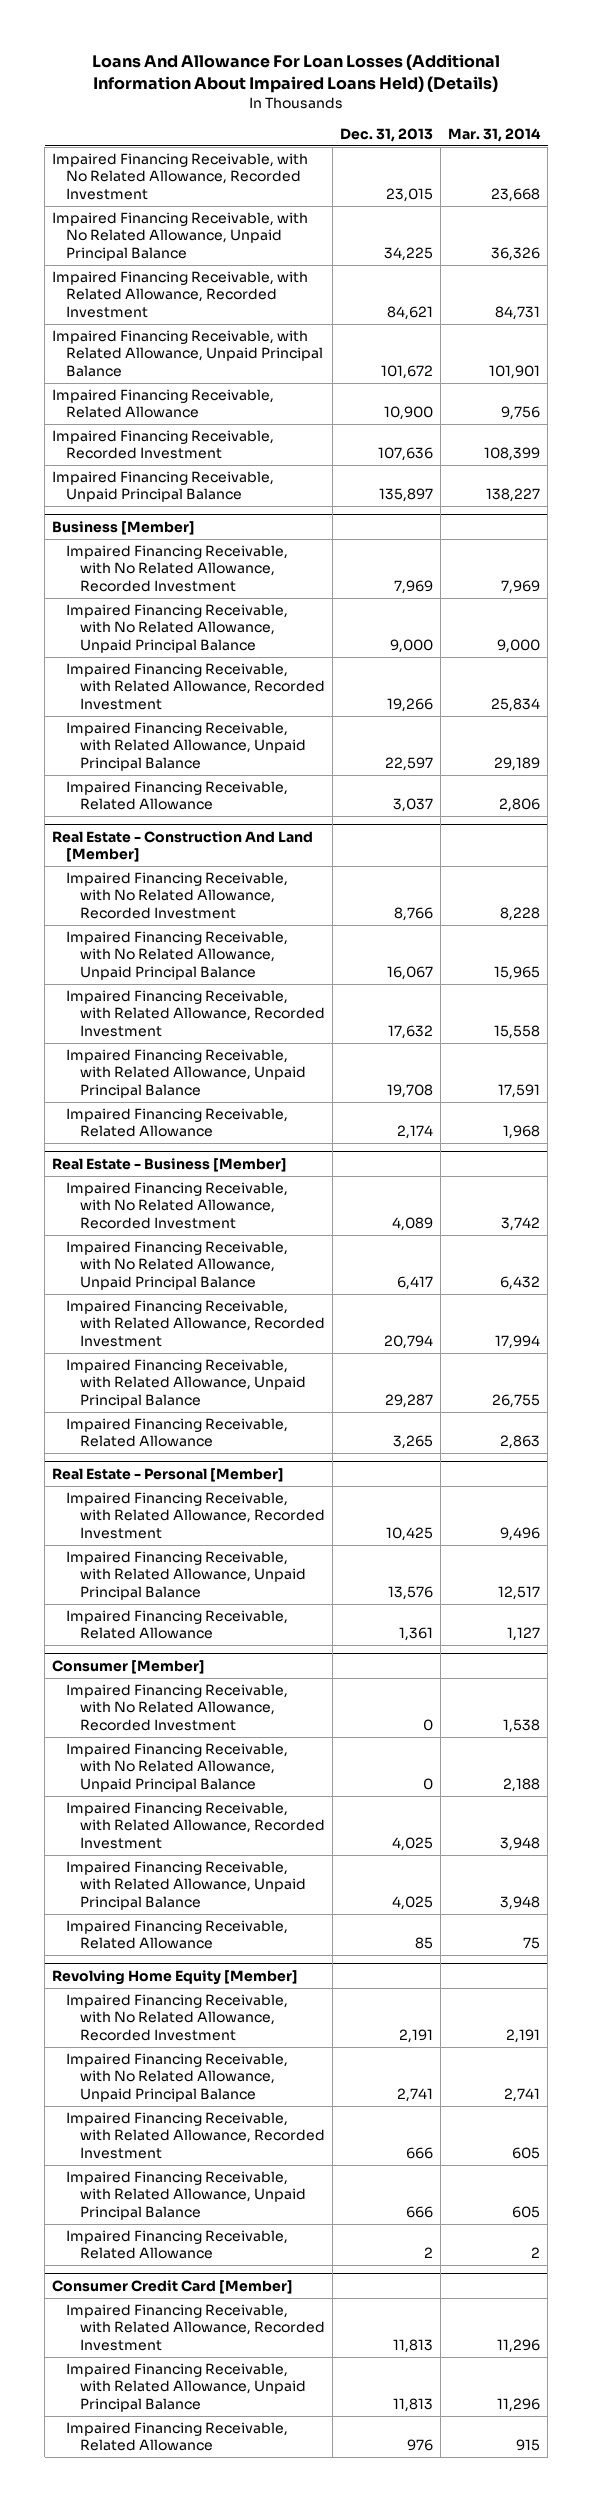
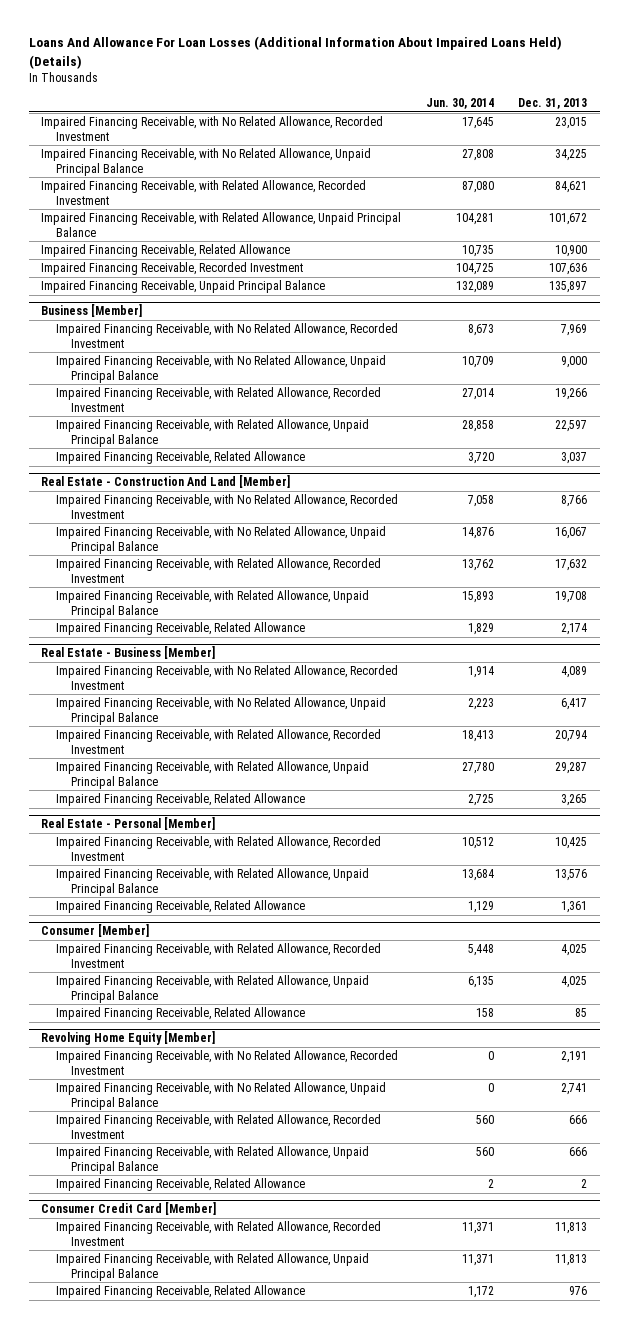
- | Dec. 31, 2013 | Mar. 31, 2014
+ | Jun. 30, 2014 | Dec. 31, 2013
@ Consumer [Member]
- Impaired Financing Receivable, with No Related Allowance, Recorded Investment | 0 | 1,538
- Impaired Financing Receivable, with No Related Allowance, Unpaid Principal Balance | 0 | 2,188

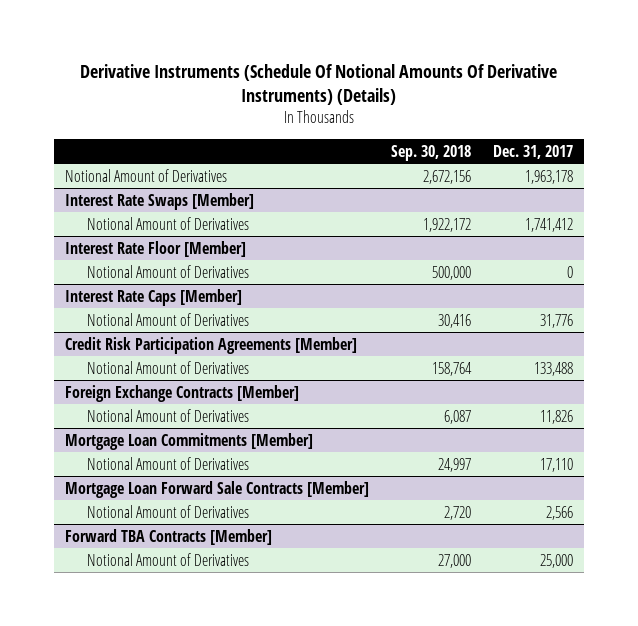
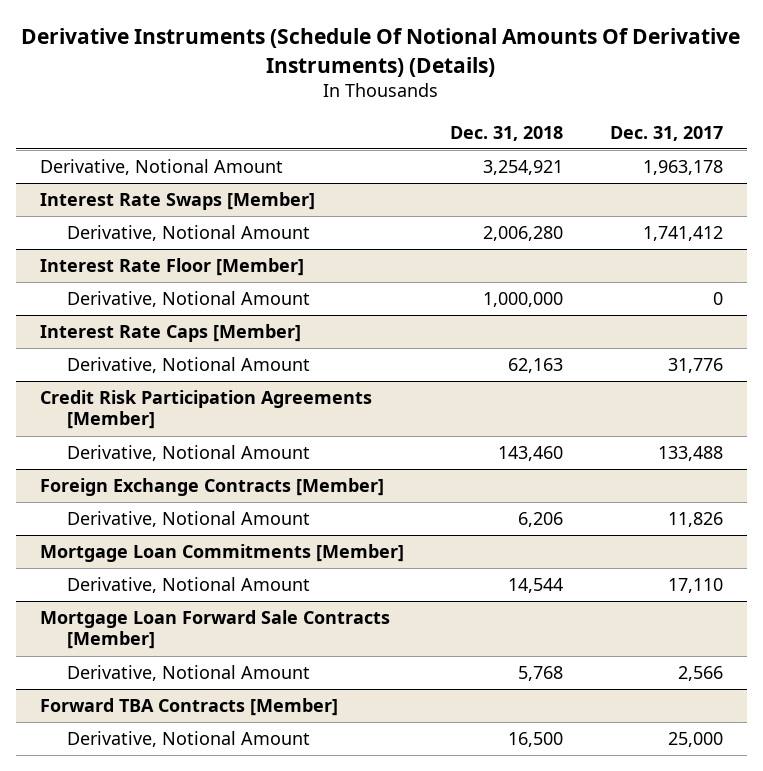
- | Sep. 30, 2018 | Dec. 31, 2017
+ | Dec. 31, 2018 | Dec. 31, 2017
- Notional Amount of Derivatives | 2,672,156 | 1,963,178
+ Derivative, Notional Amount | 3,254,921 | 1,963,178
@ Interest Rate Swaps [Member]
- Notional Amount of Derivatives | 1,922,172 | 1,741,412
+ Derivative, Notional Amount | 2,006,280 | 1,741,412
@ Interest Rate Floor [Member]
- Notional Amount of Derivatives | 500,000 | 0
+ Derivative, Notional Amount | 1,000,000 | 0
@ Interest Rate Caps [Member]
- Notional Amount of Derivatives | 30,416 | 31,776
+ Derivative, Notional Amount | 62,163 | 31,776
@ Credit Risk Participation Agreements [Member]
- Notional Amount of Derivatives | 158,764 | 133,488
+ Derivative, Notional Amount | 143,460 | 133,488
@ Foreign Exchange Contracts [Member]
- Notional Amount of Derivatives | 6,087 | 11,826
+ Derivative, Notional Amount | 6,206 | 11,826
@ Mortgage Loan Commitments [Member]
- Notional Amount of Derivatives | 24,997 | 17,110
+ Derivative, Notional Amount | 14,544 | 17,110
@ Mortgage Loan Forward Sale Contracts [Member]
- Notional Amount of Derivatives | 2,720 | 2,566
+ Derivative, Notional Amount | 5,768 | 2,566
@ Forward TBA Contracts [Member]
- Notional Amount of Derivatives | 27,000 | 25,000
+ Derivative, Notional Amount | 16,500 | 25,000

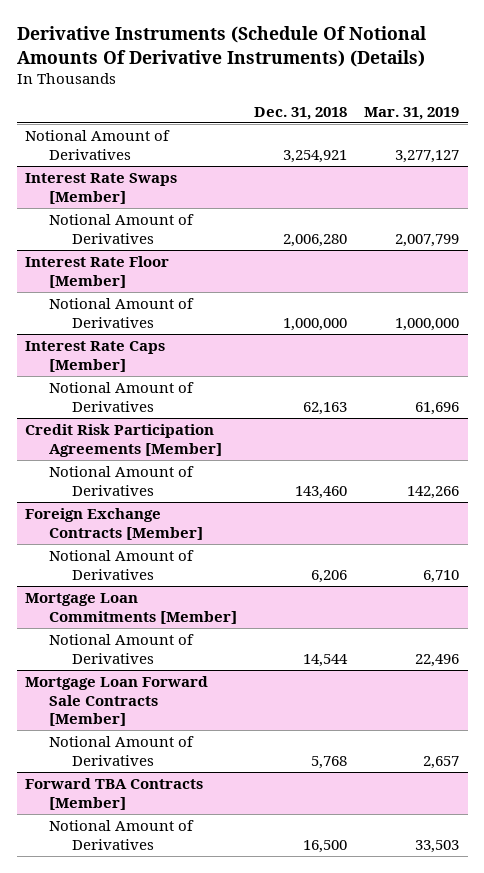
- | Dec. 31, 2018 | Dec. 31, 2017
+ | Dec. 31, 2018 | Mar. 31, 2019
- Derivative, Notional Amount | 3,254,921 | 1,963,178
+ Notional Amount of Derivatives | 3,254,921 | 3,277,127
@ Interest Rate Swaps [Member]
- Derivative, Notional Amount | 2,006,280 | 1,741,412
+ Notional Amount of Derivatives | 2,006,280 | 2,007,799
@ Interest Rate Floor [Member]
- Derivative, Notional Amount | 1,000,000 | 0
+ Notional Amount of Derivatives | 1,000,000 | 1,000,000
@ Interest Rate Caps [Member]
- Derivative, Notional Amount | 62,163 | 31,776
+ Notional Amount of Derivatives | 62,163 | 61,696
@ Credit Risk Participation Agreements [Member]
- Derivative, Notional Amount | 143,460 | 133,488
+ Notional Amount of Derivatives | 143,460 | 142,266
@ Foreign Exchange Contracts [Member]
- Derivative, Notional Amount | 6,206 | 11,826
+ Notional Amount of Derivatives | 6,206 | 6,710
@ Mortgage Loan Commitments [Member]
- Derivative, Notional Amount | 14,544 | 17,110
+ Notional Amount of Derivatives | 14,544 | 22,496
@ Mortgage Loan Forward Sale Contracts [Member]
- Derivative, Notional Amount | 5,768 | 2,566
+ Notional Amount of Derivatives | 5,768 | 2,657
@ Forward TBA Contracts [Member]
- Derivative, Notional Amount | 16,500 | 25,000
+ Notional Amount of Derivatives | 16,500 | 33,503

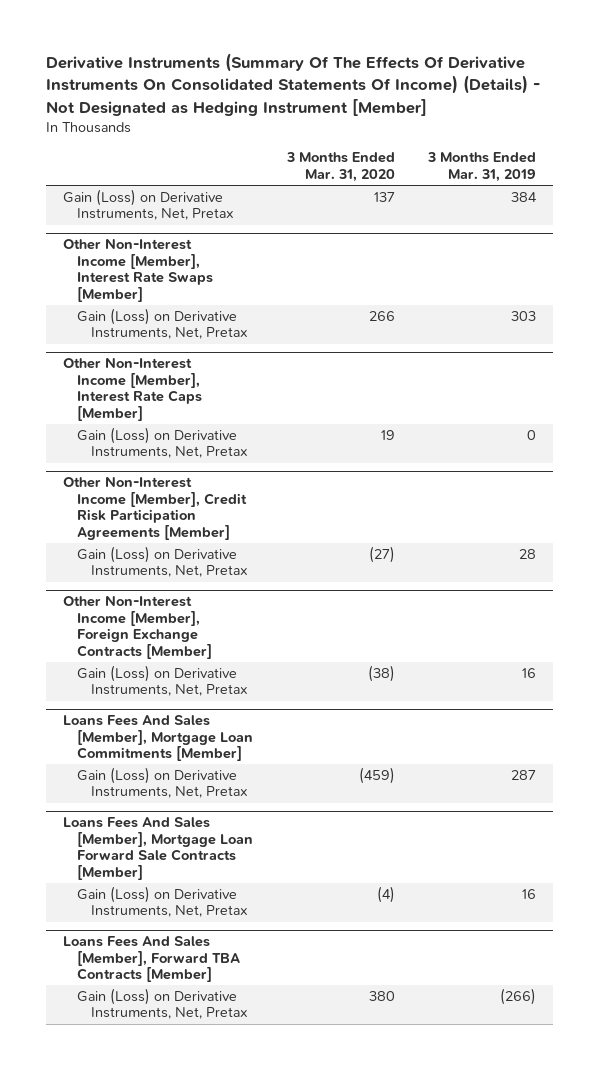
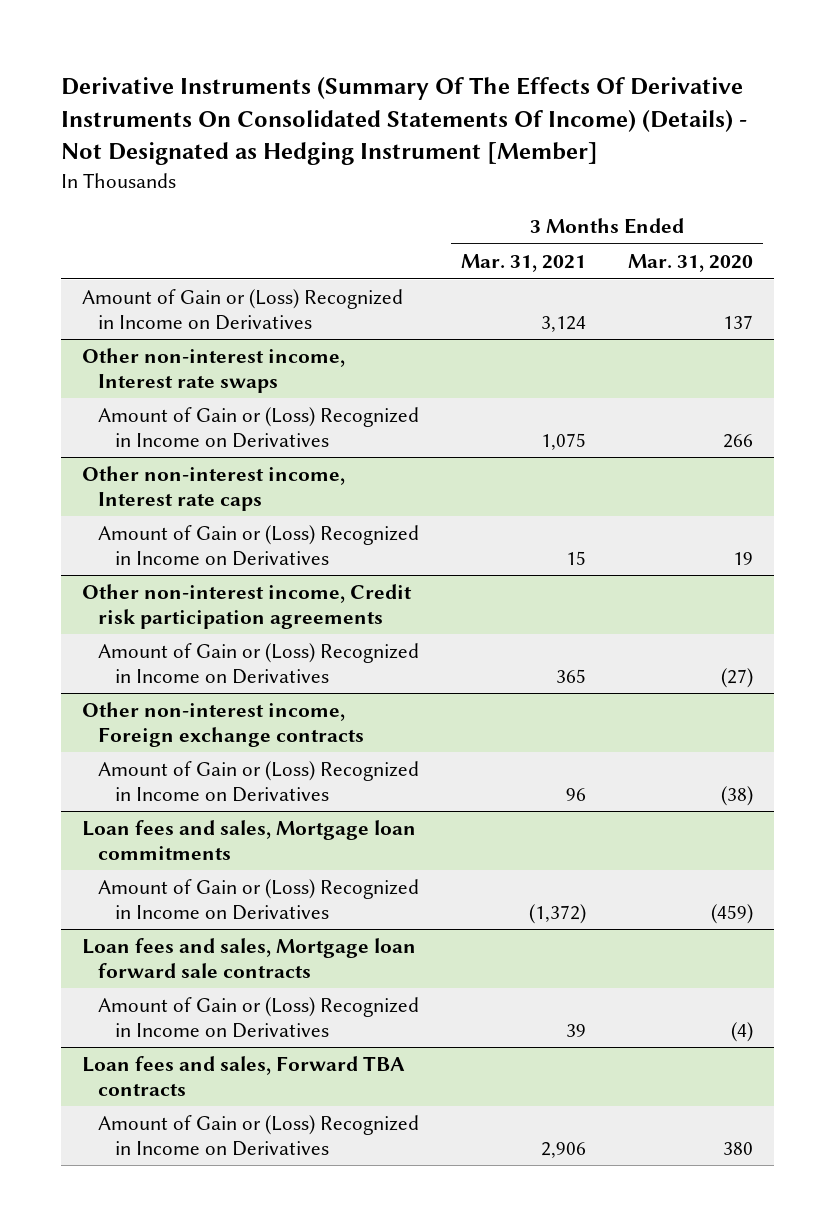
- | 3 Months Ended Mar. 31, 2020 | 3 Months Ended Mar. 31, 2019
+ | 3 Months Ended Mar. 31, 2021 | 3 Months Ended Mar. 31, 2020
- Gain (Loss) on Derivative Instruments, Net, Pretax | 137 | 384
- Other Non-Interest Income [Member], Interest Rate Swaps [Member]
- Gain (Loss) on Derivative Instruments, Net, Pretax | 266 | 303
- Other Non-Interest Income [Member], Interest Rate Caps [Member]
- Gain (Loss) on Derivative Instruments, Net, Pretax | 19 | 0
- Other Non-Interest Income [Member], Credit Risk Participation Agreements [Member]
- Gain (Loss) on Derivative Instruments, Net, Pretax | (27) | 28
- Other Non-Interest Income [Member], Foreign Exchange Contracts [Member]
- Gain (Loss) on Derivative Instruments, Net, Pretax | (38) | 16
- Loans Fees And Sales [Member], Mortgage Loan Commitments [Member]
- Gain (Loss) on Derivative Instruments, Net, Pretax | (459) | 287
- Loans Fees And Sales [Member], Mortgage Loan Forward Sale Contracts [Member]
- Gain (Loss) on Derivative Instruments, Net, Pretax | (4) | 16
- Loans Fees And Sales [Member], Forward TBA Contracts [Member]
- Gain (Loss) on Derivative Instruments, Net, Pretax | 380 | (266)
+ Amount of Gain or (Loss) Recognized in Income on Derivatives | 3,124 | 137
+ Other non-interest income, Interest rate swaps
+ Amount of Gain or (Loss) Recognized in Income on Derivatives | 1,075 | 266
+ Other non-interest income, Interest rate caps
+ Amount of Gain or (Loss) Recognized in Income on Derivatives | 15 | 19
+ Other non-interest income, Credit risk participation agreements
+ Amount of Gain or (Loss) Recognized in Income on Derivatives | 365 | (27)
+ Other non-interest income, Foreign exchange contracts
+ Amount of Gain or (Loss) Recognized in Income on Derivatives | 96 | (38)
+ Loan fees and sales, Mortgage loan commitments
+ Amount of Gain or (Loss) Recognized in Income on Derivatives | (1,372) | (459)
+ Loan fees and sales, Mortgage loan forward sale contracts
+ Amount of Gain or (Loss) Recognized in Income on Derivatives | 39 | (4)
+ Loan fees and sales, Forward TBA contracts
+ Amount of Gain or (Loss) Recognized in Income on Derivatives | 2,906 | 380

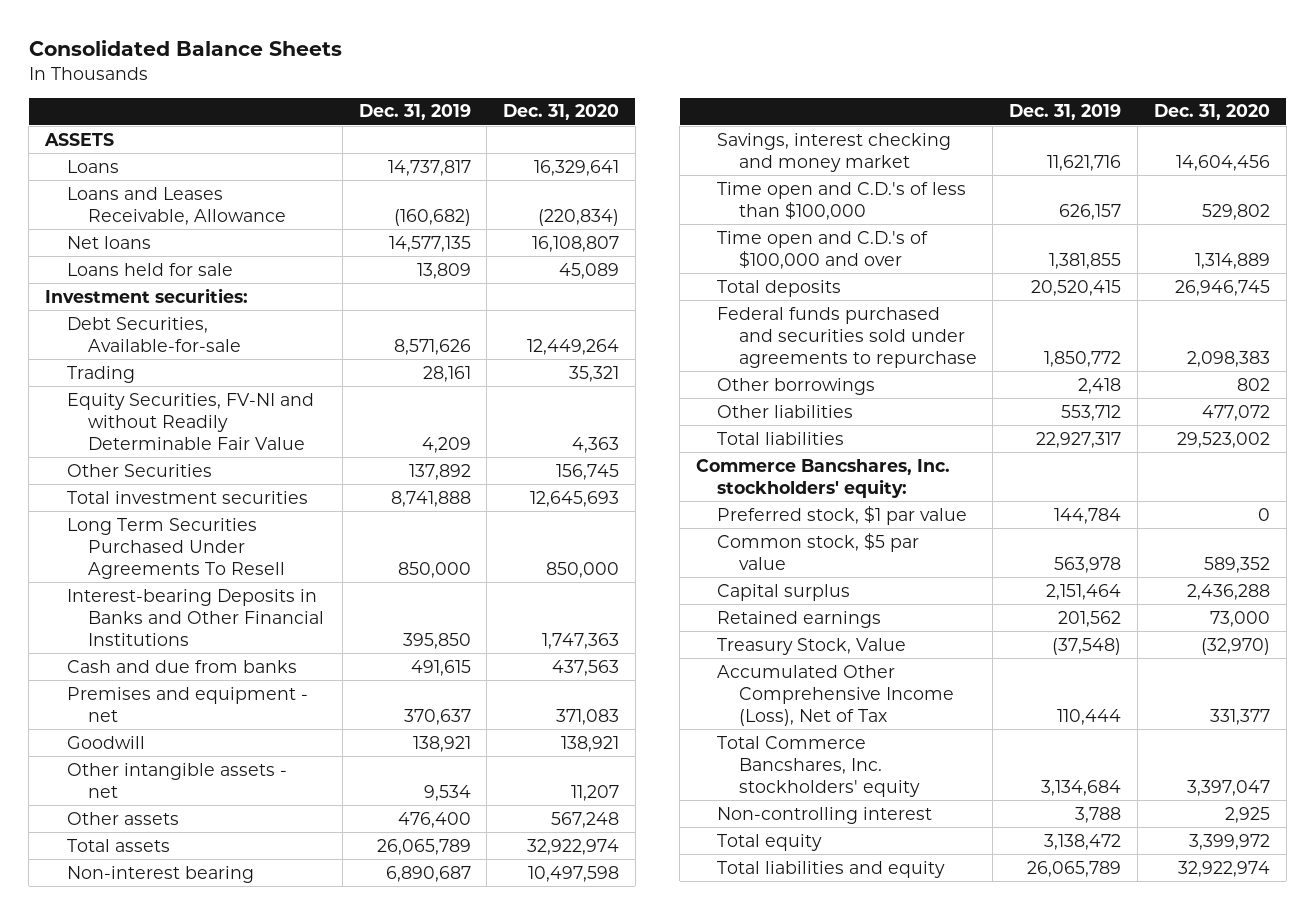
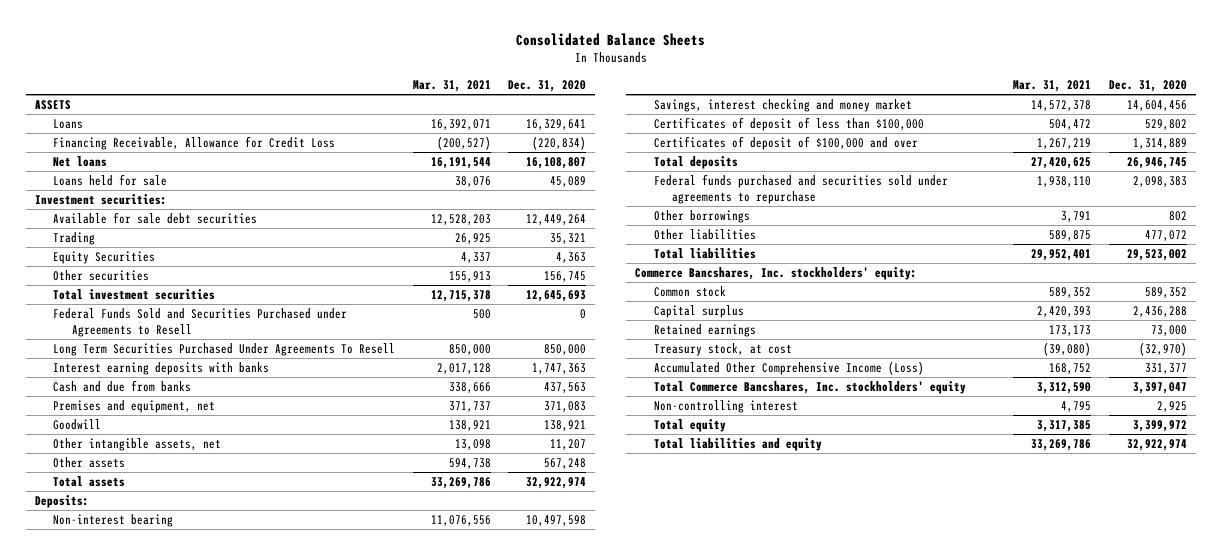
- | Dec. 31, 2019 | Dec. 31, 2020
+ | Mar. 31, 2021 | Dec. 31, 2020
- Loans and Leases Receivable, Allowance | (160,682) | (220,834)
+ Financing Receivable, Allowance for Credit Loss | (200,527) | (220,834)
- Debt Securities, Available-for-sale | 8,571,626 | 12,449,264
+ Available for sale debt securities | 12,528,203 | 12,449,264
- Equity Securities, FV-NI and without Readily Determinable Fair Value | 4,209 | 4,363
- Other Securities | 137,892 | 156,745
+ Equity Securities | 4,337 | 4,363
+ Other securities | 155,913 | 156,745
+ Federal Funds Sold and Securities Purchased under Agreements to Resell | 500 | 0
- Interest-bearing Deposits in Banks and Other Financial Institutions | 395,850 | 1,747,363
+ Interest earning deposits with banks | 2,017,128 | 1,747,363
- Premises and equipment - net | 370,637 | 371,083
+ Premises and equipment, net | 371,737 | 371,083
- Other intangible assets - net | 9,534 | 11,207
+ Other intangible assets, net | 13,098 | 11,207
+ Deposits:
- Time open and C.D.'s of less than $100,000 | 626,157 | 529,802
- Time open and C.D.'s of $100,000 and over | 1,381,855 | 1,314,889
+ Certificates of deposit of less than $100,000 | 504,472 | 529,802
+ Certificates of deposit of $100,000 and over | 1,267,219 | 1,314,889
- Preferred stock, $1 par value | 144,784 | 0
- Common stock, $5 par value | 563,978 | 589,352
+ Common stock | 589,352 | 589,352
- Treasury Stock, Value | (37,548) | (32,970)
- Accumulated Other Comprehensive Income (Loss), Net of Tax | 110,444 | 331,377
+ Treasury stock, at cost | (39,080) | (32,970)
+ Accumulated Other Comprehensive Income (Loss) | 168,752 | 331,377

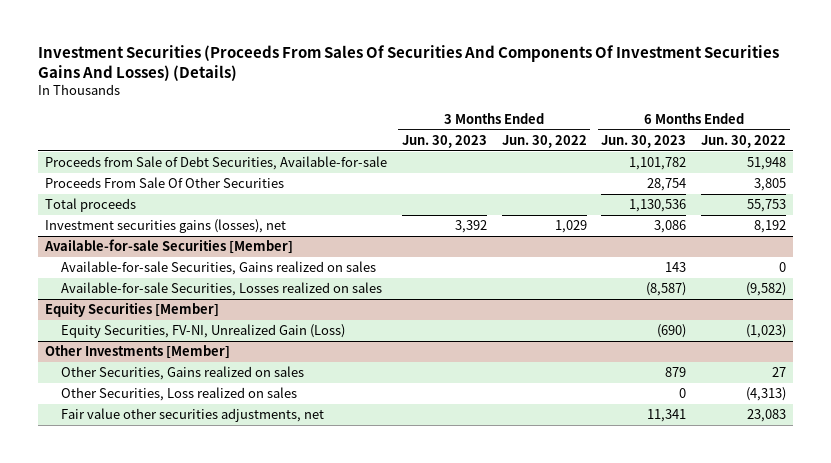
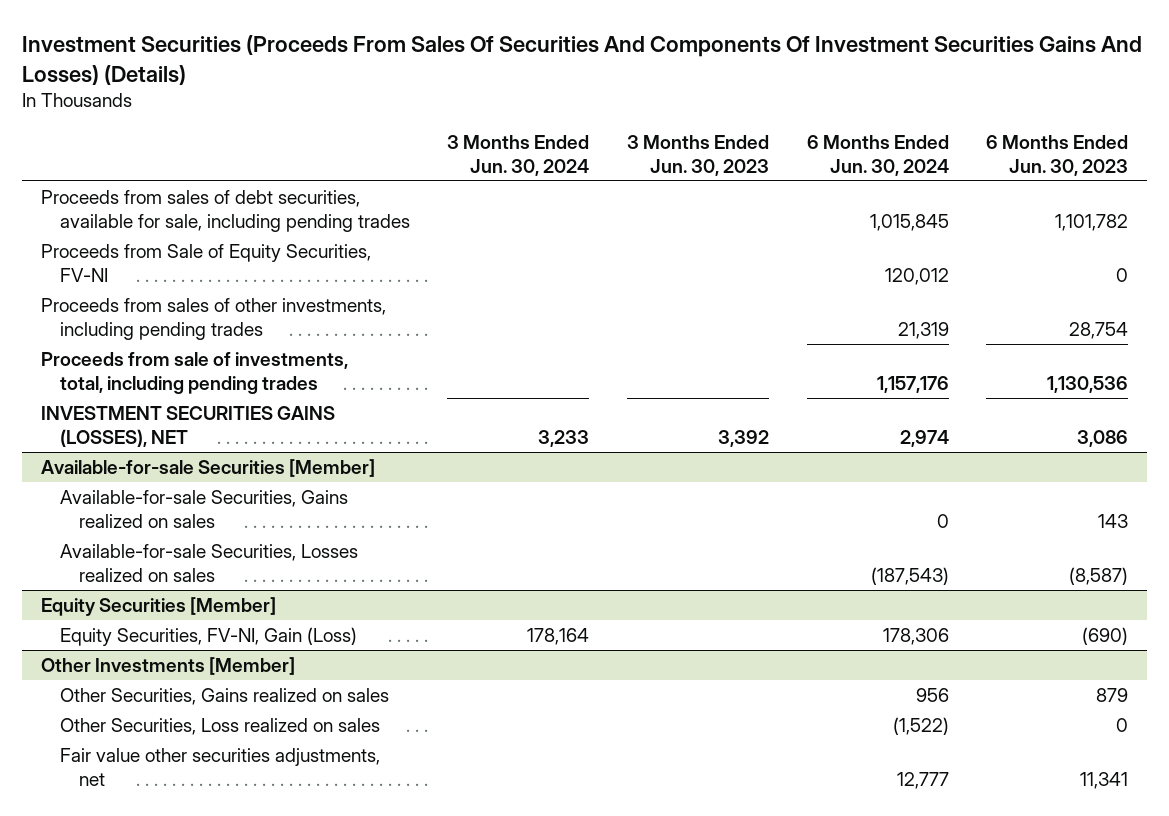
- | 3 Months Ended Jun. 30, 2023 | 3 Months Ended Jun. 30, 2022 | 6 Months Ended Jun. 30, 2023 | 6 Months Ended Jun. 30, 2022
+ | 3 Months Ended Jun. 30, 2024 | 3 Months Ended Jun. 30, 2023 | 6 Months Ended Jun. 30, 2024 | 6 Months Ended Jun. 30, 2023
- Proceeds from Sale of Debt Securities, Available-for-sale | | | 1,101,782 | 51,948
- Proceeds From Sale Of Other Securities | | | 28,754 | 3,805
- Total proceeds | | | 1,130,536 | 55,753
- Investment securities gains (losses), net | 3,392 | 1,029 | 3,086 | 8,192
+ Proceeds from sales of debt securities, available for sale, including pending trades | | | 1,015,845 | 1,101,782
+ Proceeds from Sale of Equity Securities, FV-NI | | | 120,012 | 0
+ Proceeds from sales of other investments, including pending trades | | | 21,319 | 28,754
+ Proceeds from sale of investments, total, including pending trades | | | 1,157,176 | 1,130,536
+ INVESTMENT SECURITIES GAINS (LOSSES), NET | 3,233 | 3,392 | 2,974 | 3,086
@ Equity Securities [Member]
- Equity Securities, FV-NI, Unrealized Gain (Loss) | | | (690) | (1,023)
+ Equity Securities, FV-NI, Gain (Loss) | 178,164 | | 178,306 | (690)

